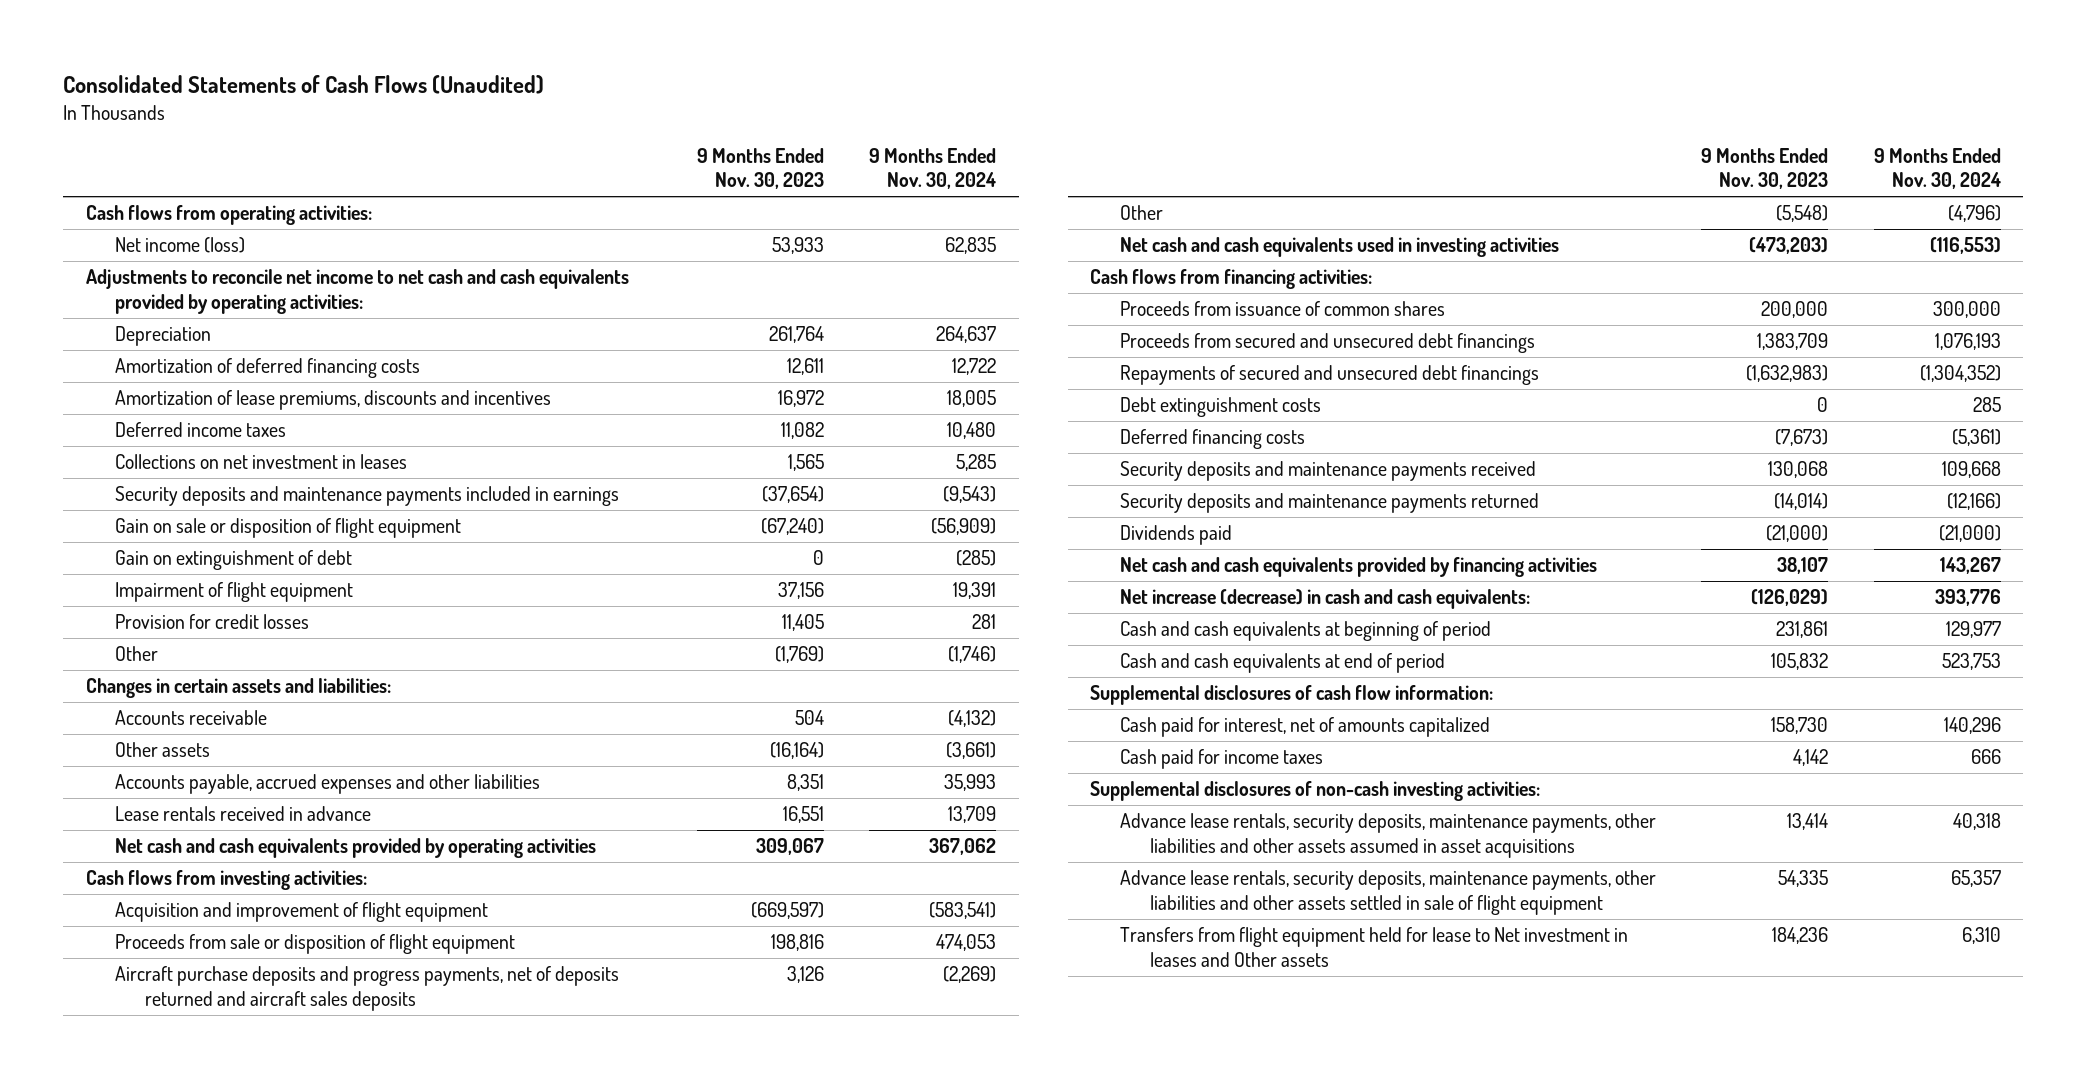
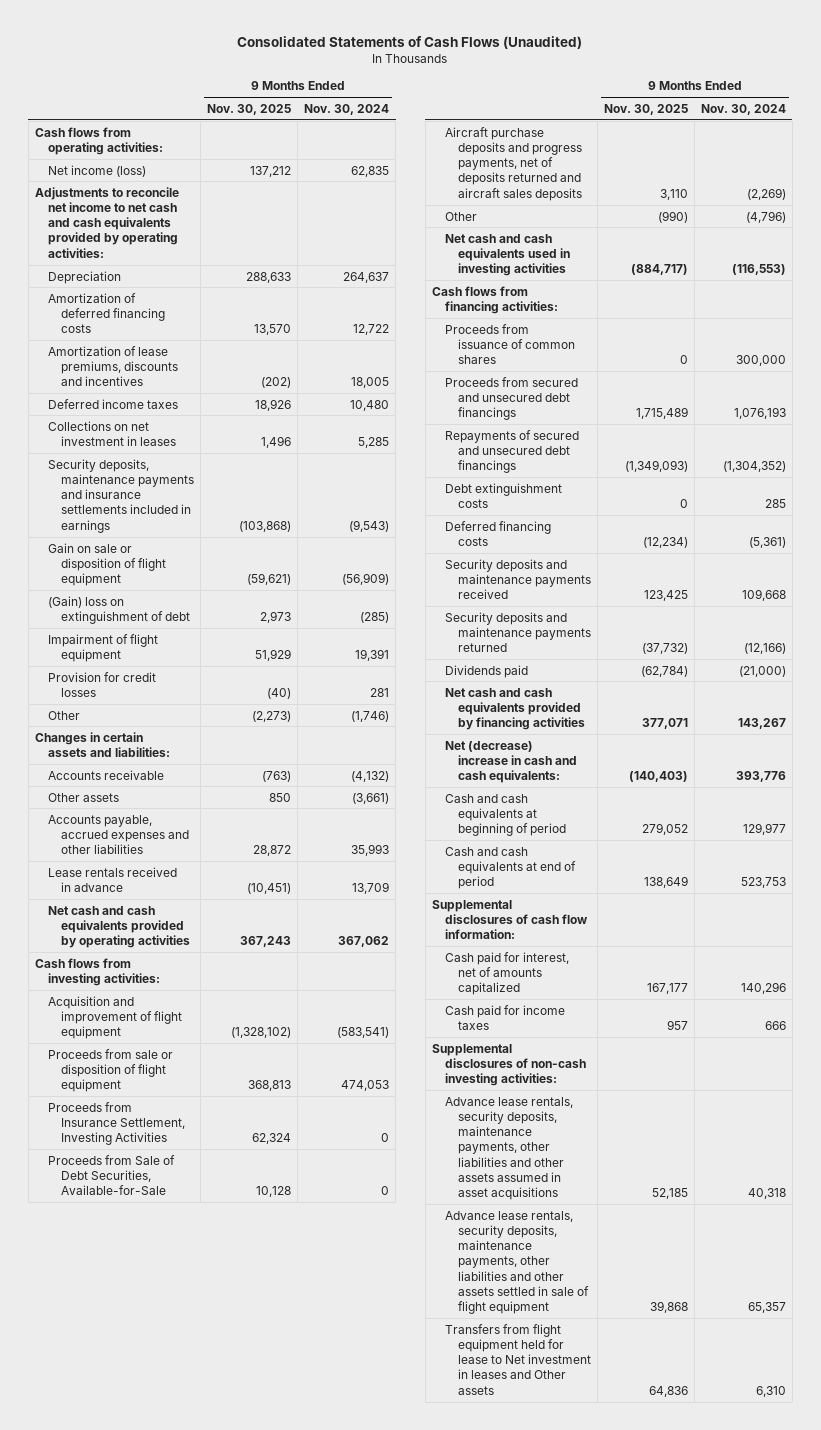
- | 9 Months Ended Nov. 30, 2023 | 9 Months Ended Nov. 30, 2024
+ | 9 Months Ended Nov. 30, 2025 | 9 Months Ended Nov. 30, 2024
- Security deposits and maintenance payments included in earnings | (37,654) | (9,543)
+ Security deposits, maintenance payments and insurance settlements included in earnings | (103,868) | (9,543)
- Gain on extinguishment of debt | 0 | (285)
+ (Gain) loss on extinguishment of debt | 2,973 | (285)
+ Proceeds from Insurance Settlement, Investing Activities | 62,324 | 0
+ Proceeds from Sale of Debt Securities, Available-for-Sale | 10,128 | 0
- Net increase (decrease) in cash and cash equivalents: | (126,029) | 393,776
+ Net (decrease) increase in cash and cash equivalents: | (140,403) | 393,776

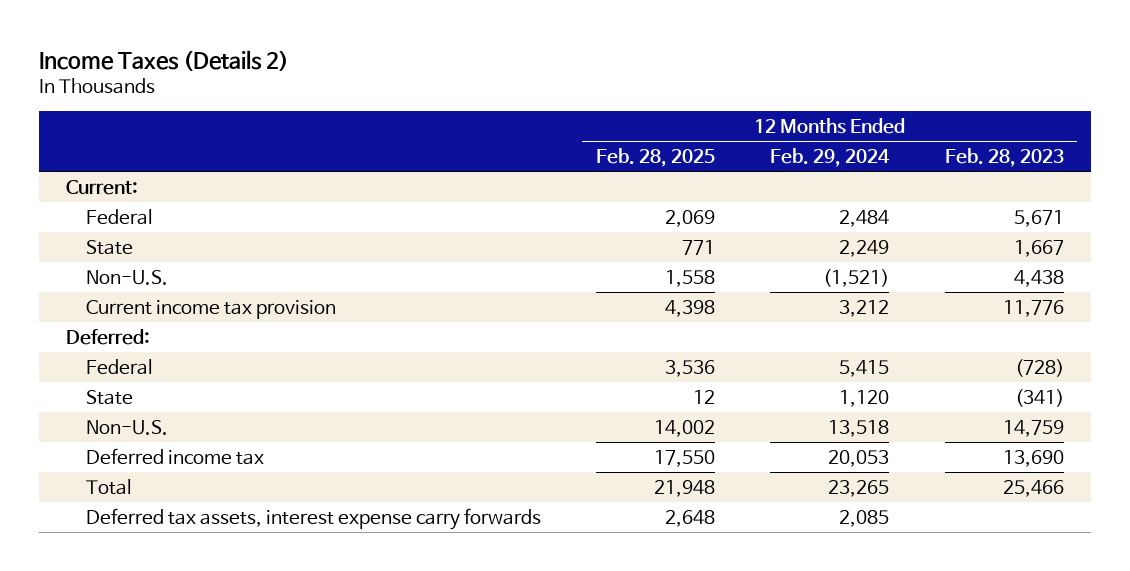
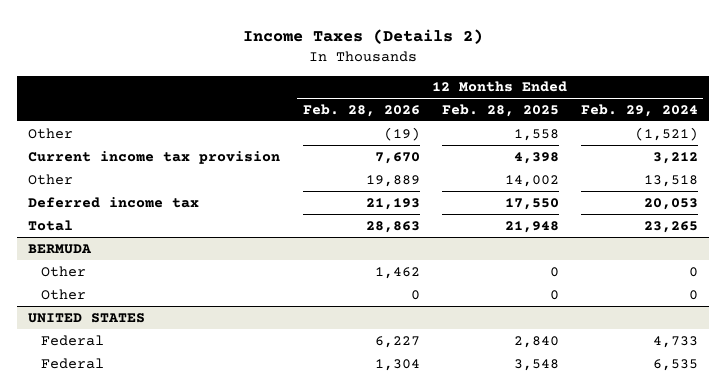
- | 12 Months Ended Feb. 28, 2025 | 12 Months Ended Feb. 29, 2024 | 12 Months Ended Feb. 28, 2023
+ | 12 Months Ended Feb. 28, 2026 | 12 Months Ended Feb. 28, 2025 | 12 Months Ended Feb. 29, 2024
- Current:
- Federal | 2,069 | 2,484 | 5,671
- State | 771 | 2,249 | 1,667
- Non-U.S. | 1,558 | (1,521) | 4,438
+ Other | (19) | 1,558 | (1,521)
- Deferred:
- Federal | 3,536 | 5,415 | (728)
- State | 12 | 1,120 | (341)
- Non-U.S. | 14,002 | 13,518 | 14,759
+ Other | 19,889 | 14,002 | 13,518
- Deferred tax assets, interest expense carry forwards | 2,648 | 2,085 |
+ BERMUDA
+ Other | 1,462 | 0 | 0
+ Other | 0 | 0 | 0
+ UNITED STATES
+ Federal | 6,227 | 2,840 | 4,733
+ Federal | 1,304 | 3,548 | 6,535

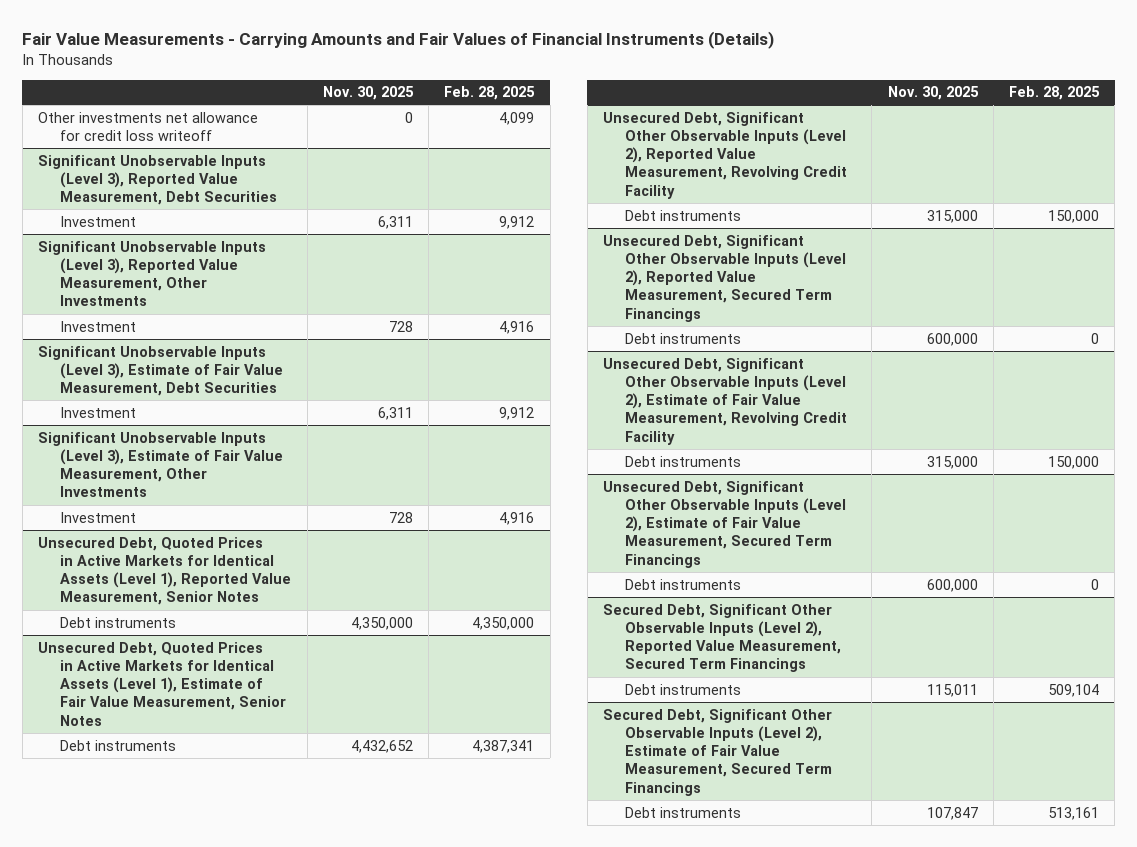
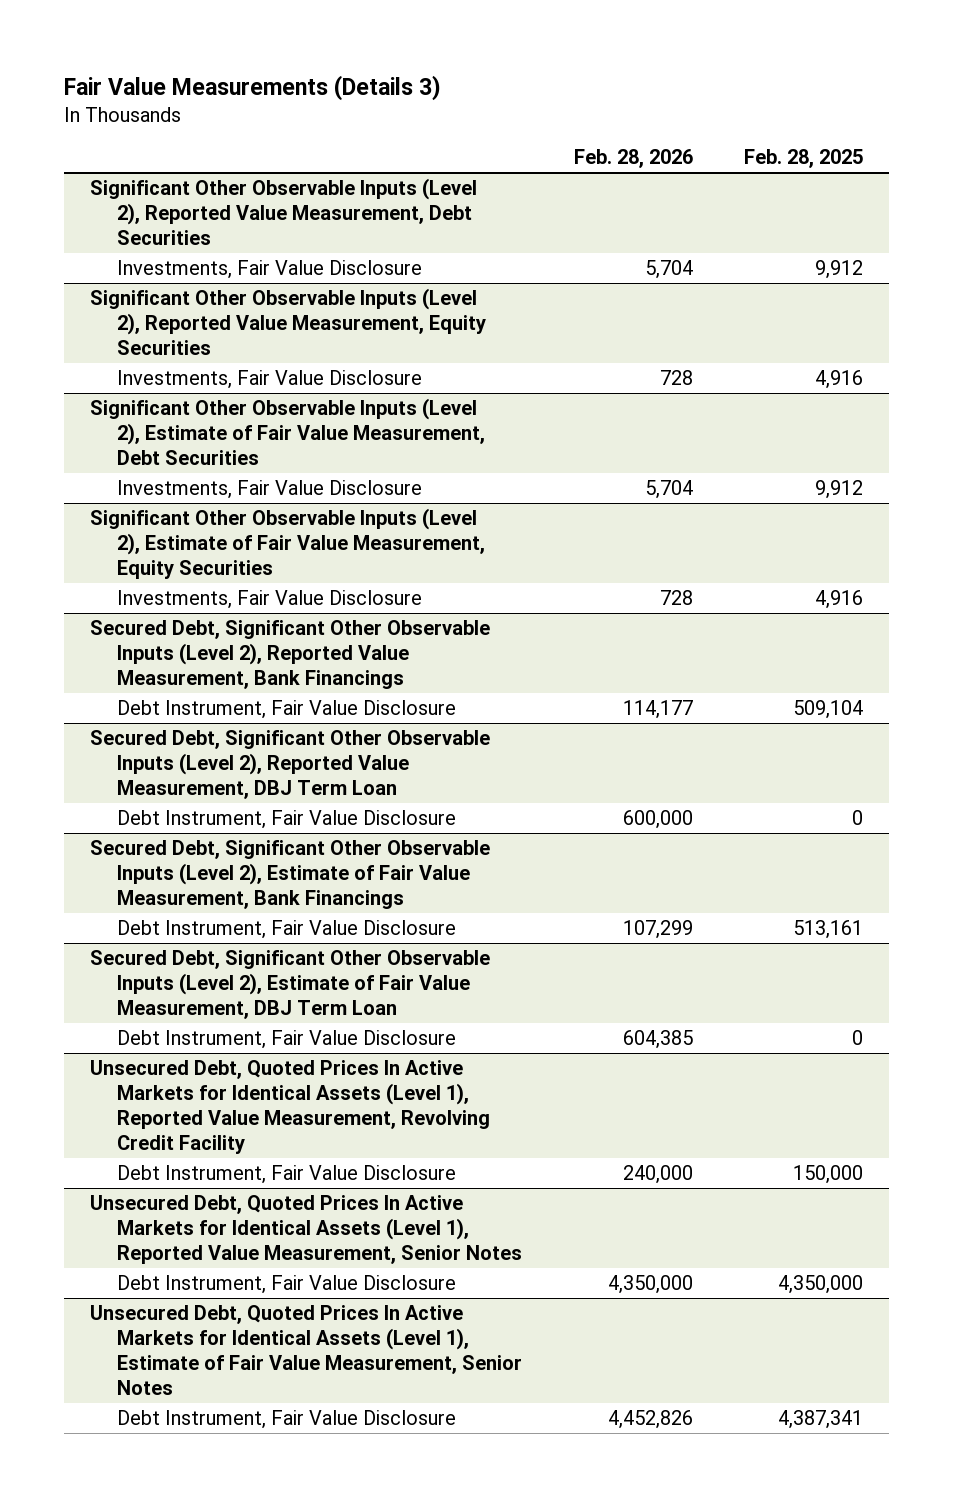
- Fair Value Measurements - Carrying Amounts and Fair Values of Financial Instruments (Details)
+ Fair Value Measurements (Details 3)
- | Nov. 30, 2025 | Feb. 28, 2025
+ | Feb. 28, 2026 | Feb. 28, 2025
- Other investments net allowance for credit loss writeoff | 0 | 4,099
- Significant Unobservable Inputs (Level 3), Reported Value Measurement, Debt Securities
- Investment | 6,311 | 9,912
- Significant Unobservable Inputs (Level 3), Reported Value Measurement, Other Investments
- Investment | 728 | 4,916
- Significant Unobservable Inputs (Level 3), Estimate of Fair Value Measurement, Debt Securities
- Investment | 6,311 | 9,912
- Significant Unobservable Inputs (Level 3), Estimate of Fair Value Measurement, Other Investments
- Investment | 728 | 4,916
- Unsecured Debt, Quoted Prices in Active Markets for Identical Assets (Level 1), Reported Value Measurement, Senior Notes
- Debt instruments | 4,350,000 | 4,350,000
- Unsecured Debt, Quoted Prices in Active Markets for Identical Assets (Level 1), Estimate of Fair Value Measurement, Senior Notes
- Debt instruments | 4,432,652 | 4,387,341
- Unsecured Debt, Significant Other Observable Inputs (Level 2), Reported Value Measurement, Revolving Credit Facility
- Debt instruments | 315,000 | 150,000
- Unsecured Debt, Significant Other Observable Inputs (Level 2), Reported Value Measurement, Secured Term Financings
- Debt instruments | 600,000 | 0
- Unsecured Debt, Significant Other Observable Inputs (Level 2), Estimate of Fair Value Measurement, Revolving Credit Facility
- Debt instruments | 315,000 | 150,000
- Unsecured Debt, Significant Other Observable Inputs (Level 2), Estimate of Fair Value Measurement, Secured Term Financings
- Debt instruments | 600,000 | 0
- Secured Debt, Significant Other Observable Inputs (Level 2), Reported Value Measurement, Secured Term Financings
- Debt instruments | 115,011 | 509,104
- Secured Debt, Significant Other Observable Inputs (Level 2), Estimate of Fair Value Measurement, Secured Term Financings
- Debt instruments | 107,847 | 513,161
+ Significant Other Observable Inputs (Level 2), Reported Value Measurement, Debt Securities
+ Investments, Fair Value Disclosure | 5,704 | 9,912
+ Significant Other Observable Inputs (Level 2), Reported Value Measurement, Equity Securities
+ Investments, Fair Value Disclosure | 728 | 4,916
+ Significant Other Observable Inputs (Level 2), Estimate of Fair Value Measurement, Debt Securities
+ Investments, Fair Value Disclosure | 5,704 | 9,912
+ Significant Other Observable Inputs (Level 2), Estimate of Fair Value Measurement, Equity Securities
+ Investments, Fair Value Disclosure | 728 | 4,916
+ Secured Debt, Significant Other Observable Inputs (Level 2), Reported Value Measurement, Bank Financings
+ Debt Instrument, Fair Value Disclosure | 114,177 | 509,104
+ Secured Debt, Significant Other Observable Inputs (Level 2), Reported Value Measurement, DBJ Term Loan
+ Debt Instrument, Fair Value Disclosure | 600,000 | 0
+ Secured Debt, Significant Other Observable Inputs (Level 2), Estimate of Fair Value Measurement, Bank Financings
+ Debt Instrument, Fair Value Disclosure | 107,299 | 513,161
+ Secured Debt, Significant Other Observable Inputs (Level 2), Estimate of Fair Value Measurement, DBJ Term Loan
+ Debt Instrument, Fair Value Disclosure | 604,385 | 0
+ Unsecured Debt, Quoted Prices In Active Markets for Identical Assets (Level 1), Reported Value Measurement, Revolving Credit Facility
+ Debt Instrument, Fair Value Disclosure | 240,000 | 150,000
+ Unsecured Debt, Quoted Prices In Active Markets for Identical Assets (Level 1), Reported Value Measurement, Senior Notes
+ Debt Instrument, Fair Value Disclosure | 4,350,000 | 4,350,000
+ Unsecured Debt, Quoted Prices In Active Markets for Identical Assets (Level 1), Estimate of Fair Value Measurement, Senior Notes
+ Debt Instrument, Fair Value Disclosure | 4,452,826 | 4,387,341

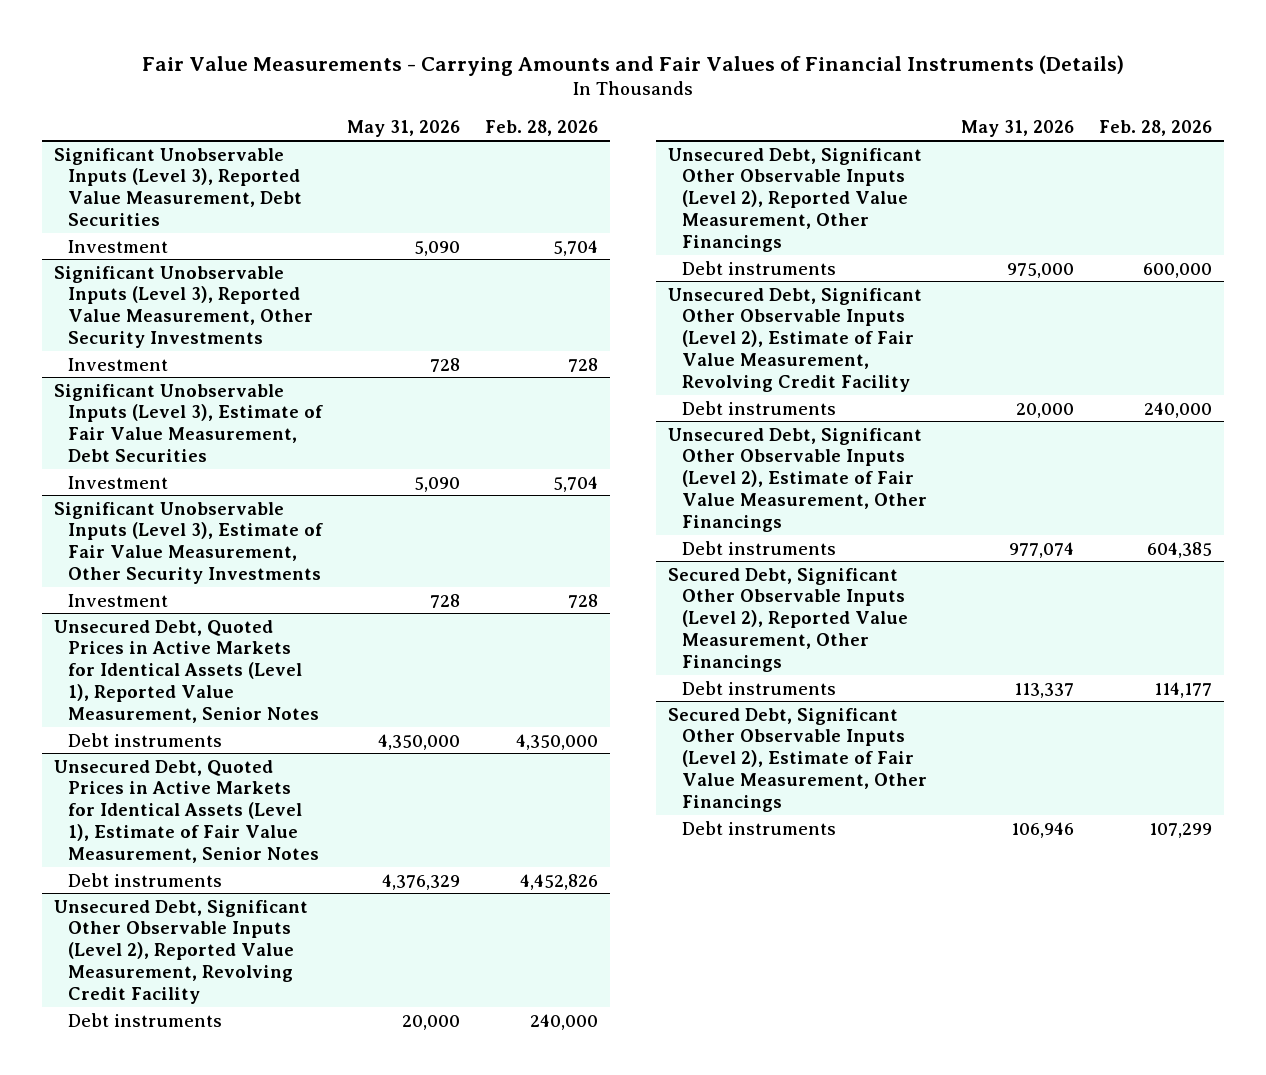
- Fair Value Measurements (Details 3)
+ Fair Value Measurements - Carrying Amounts and Fair Values of Financial Instruments (Details)
- | Feb. 28, 2026 | Feb. 28, 2025
+ | May 31, 2026 | Feb. 28, 2026
- Significant Other Observable Inputs (Level 2), Reported Value Measurement, Debt Securities
- Investments, Fair Value Disclosure | 5,704 | 9,912
- Significant Other Observable Inputs (Level 2), Reported Value Measurement, Equity Securities
- Investments, Fair Value Disclosure | 728 | 4,916
- Significant Other Observable Inputs (Level 2), Estimate of Fair Value Measurement, Debt Securities
- Investments, Fair Value Disclosure | 5,704 | 9,912
- Significant Other Observable Inputs (Level 2), Estimate of Fair Value Measurement, Equity Securities
- Investments, Fair Value Disclosure | 728 | 4,916
- Secured Debt, Significant Other Observable Inputs (Level 2), Reported Value Measurement, Bank Financings
- Debt Instrument, Fair Value Disclosure | 114,177 | 509,104
- Secured Debt, Significant Other Observable Inputs (Level 2), Reported Value Measurement, DBJ Term Loan
- Debt Instrument, Fair Value Disclosure | 600,000 | 0
- Secured Debt, Significant Other Observable Inputs (Level 2), Estimate of Fair Value Measurement, Bank Financings
- Debt Instrument, Fair Value Disclosure | 107,299 | 513,161
- Secured Debt, Significant Other Observable Inputs (Level 2), Estimate of Fair Value Measurement, DBJ Term Loan
- Debt Instrument, Fair Value Disclosure | 604,385 | 0
- Unsecured Debt, Quoted Prices In Active Markets for Identical Assets (Level 1), Reported Value Measurement, Revolving Credit Facility
- Debt Instrument, Fair Value Disclosure | 240,000 | 150,000
- Unsecured Debt, Quoted Prices In Active Markets for Identical Assets (Level 1), Reported Value Measurement, Senior Notes
- Debt Instrument, Fair Value Disclosure | 4,350,000 | 4,350,000
- Unsecured Debt, Quoted Prices In Active Markets for Identical Assets (Level 1), Estimate of Fair Value Measurement, Senior Notes
- Debt Instrument, Fair Value Disclosure | 4,452,826 | 4,387,341
+ Significant Unobservable Inputs (Level 3), Reported Value Measurement, Debt Securities
+ Investment | 5,090 | 5,704
+ Significant Unobservable Inputs (Level 3), Reported Value Measurement, Other Security Investments
+ Investment | 728 | 728
+ Significant Unobservable Inputs (Level 3), Estimate of Fair Value Measurement, Debt Securities
+ Investment | 5,090 | 5,704
+ Significant Unobservable Inputs (Level 3), Estimate of Fair Value Measurement, Other Security Investments
+ Investment | 728 | 728
+ Unsecured Debt, Quoted Prices in Active Markets for Identical Assets (Level 1), Reported Value Measurement, Senior Notes
+ Debt instruments | 4,350,000 | 4,350,000
+ Unsecured Debt, Quoted Prices in Active Markets for Identical Assets (Level 1), Estimate of Fair Value Measurement, Senior Notes
+ Debt instruments | 4,376,329 | 4,452,826
+ Unsecured Debt, Significant Other Observable Inputs (Level 2), Reported Value Measurement, Revolving Credit Facility
+ Debt instruments | 20,000 | 240,000
+ Unsecured Debt, Significant Other Observable Inputs (Level 2), Reported Value Measurement, Other Financings
+ Debt instruments | 975,000 | 600,000
+ Unsecured Debt, Significant Other Observable Inputs (Level 2), Estimate of Fair Value Measurement, Revolving Credit Facility
+ Debt instruments | 20,000 | 240,000
+ Unsecured Debt, Significant Other Observable Inputs (Level 2), Estimate of Fair Value Measurement, Other Financings
+ Debt instruments | 977,074 | 604,385
+ Secured Debt, Significant Other Observable Inputs (Level 2), Reported Value Measurement, Other Financings
+ Debt instruments | 113,337 | 114,177
+ Secured Debt, Significant Other Observable Inputs (Level 2), Estimate of Fair Value Measurement, Other Financings
+ Debt instruments | 106,946 | 107,299

